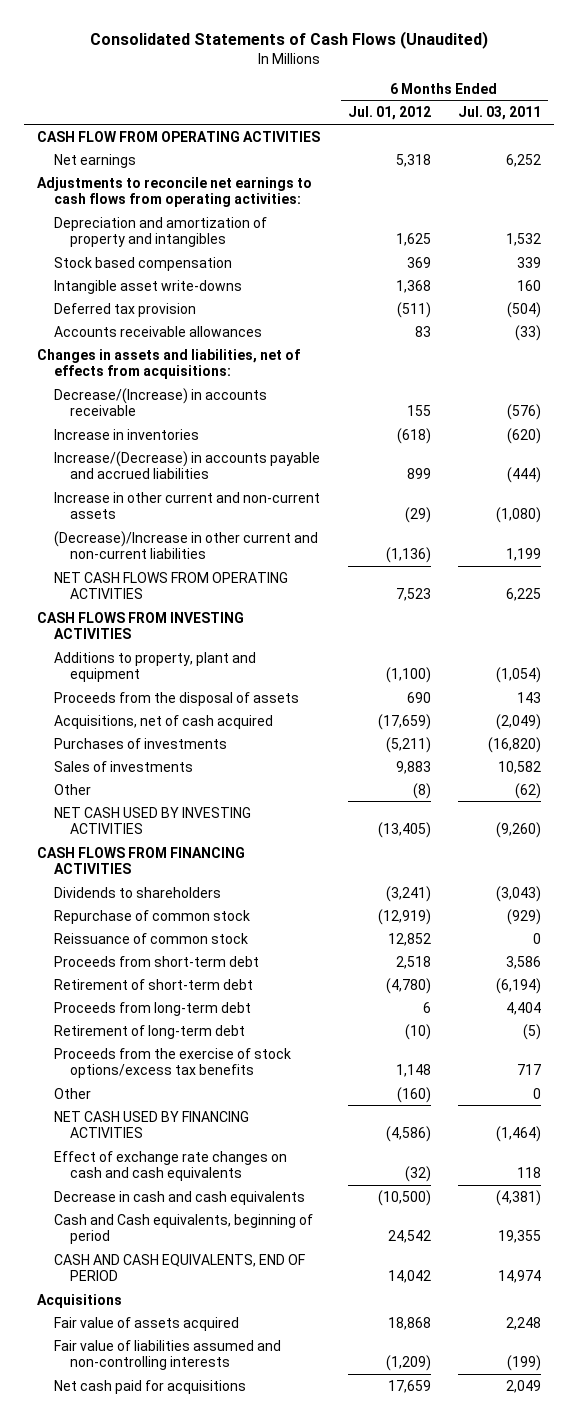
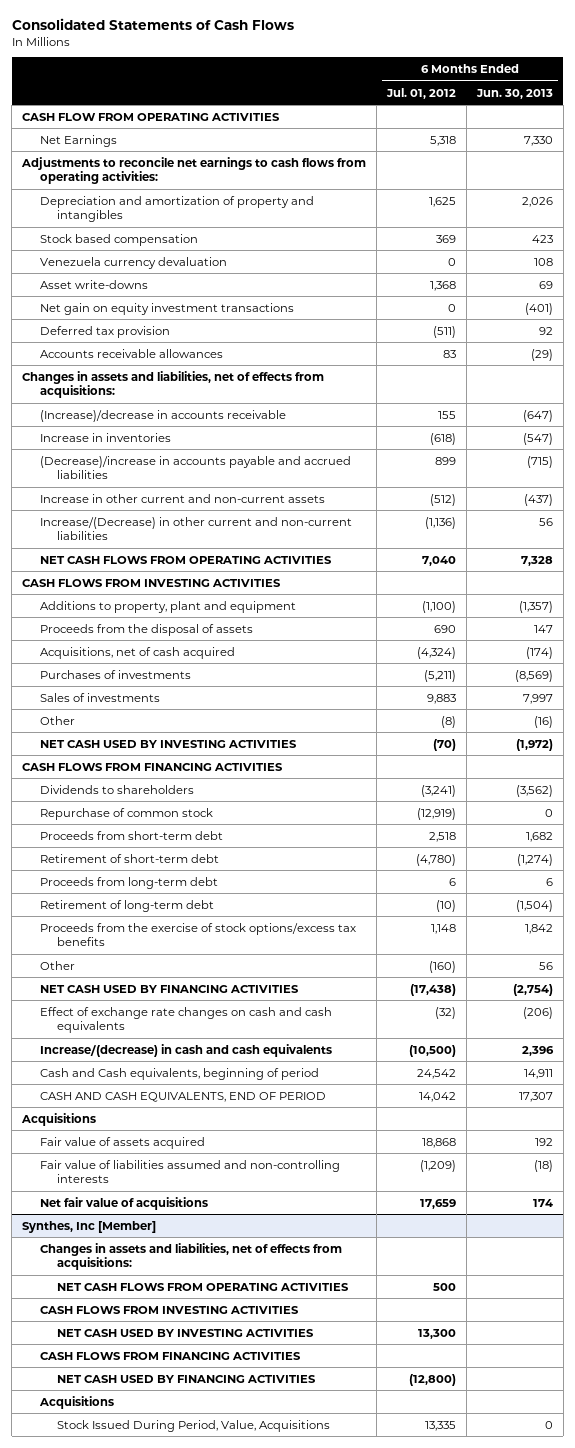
- Consolidated Statements of Cash Flows (Unaudited)
+ Consolidated Statements of Cash Flows
- | 6 Months Ended Jul. 01, 2012 | 6 Months Ended Jul. 03, 2011
+ | 6 Months Ended Jul. 01, 2012 | 6 Months Ended Jun. 30, 2013
- Net earnings | 5,318 | 6,252
+ Net Earnings | 5,318 | 7,330
- Intangible asset write-downs | 1,368 | 160
+ Venezuela currency devaluation | 0 | 108
+ Asset write-downs | 1,368 | 69
+ Net gain on equity investment transactions | 0 | (401)
- Decrease/(Increase) in accounts receivable | 155 | (576)
+ (Increase)/decrease in accounts receivable | 155 | (647)
- Increase/(Decrease) in accounts payable and accrued liabilities | 899 | (444)
- Increase in other current and non-current assets | (29) | (1,080)
- (Decrease)/Increase in other current and non-current liabilities | (1,136) | 1,199
- NET CASH FLOWS FROM OPERATING ACTIVITIES | 7,523 | 6,225
+ (Decrease)/increase in accounts payable and accrued liabilities | 899 | (715)
+ Increase in other current and non-current assets | (512) | (437)
+ Increase/(Decrease) in other current and non-current liabilities | (1,136) | 56
+ NET CASH FLOWS FROM OPERATING ACTIVITIES | 7,040 | 7,328
- Acquisitions, net of cash acquired | (17,659) | (2,049)
+ Acquisitions, net of cash acquired | (4,324) | (174)
- NET CASH USED BY INVESTING ACTIVITIES | (13,405) | (9,260)
+ NET CASH USED BY INVESTING ACTIVITIES | (70) | (1,972)
- Reissuance of common stock | 12,852 | 0
- NET CASH USED BY FINANCING ACTIVITIES | (4,586) | (1,464)
+ NET CASH USED BY FINANCING ACTIVITIES | (17,438) | (2,754)
- Decrease in cash and cash equivalents | (10,500) | (4,381)
+ Increase/(decrease) in cash and cash equivalents | (10,500) | 2,396
- Net cash paid for acquisitions | 17,659 | 2,049
+ Net fair value of acquisitions | 17,659 | 174
+ Synthes, Inc [Member]
+ Changes in assets and liabilities, net of effects from acquisitions:
+ NET CASH FLOWS FROM OPERATING ACTIVITIES | 500 |
+ CASH FLOWS FROM INVESTING ACTIVITIES
+ NET CASH USED BY INVESTING ACTIVITIES | 13,300 |
+ CASH FLOWS FROM FINANCING ACTIVITIES
+ NET CASH USED BY FINANCING ACTIVITIES | (12,800) |
+ Acquisitions
+ Stock Issued During Period, Value, Acquisitions | 13,335 | 0

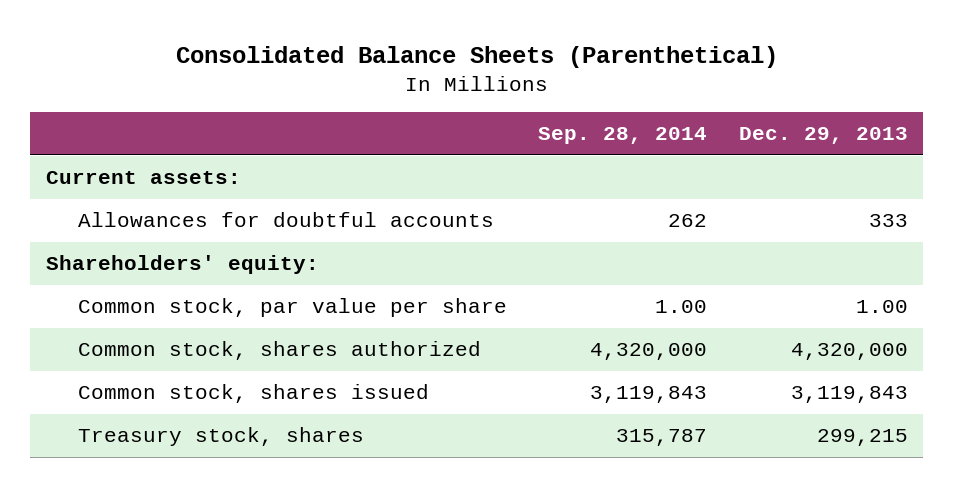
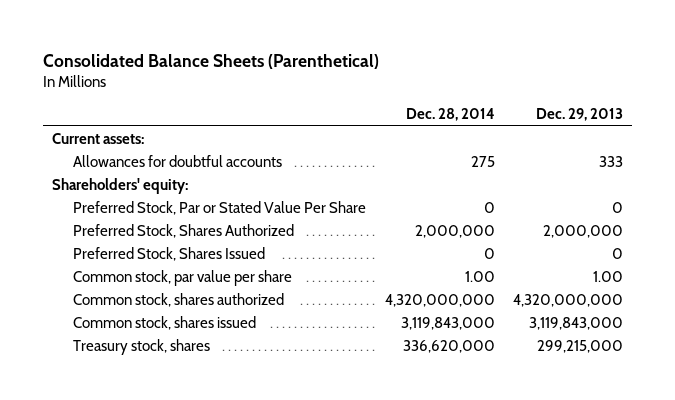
- | Sep. 28, 2014 | Dec. 29, 2013
+ | Dec. 28, 2014 | Dec. 29, 2013
+ Preferred Stock, Par or Stated Value Per Share | 0 | 0
+ Preferred Stock, Shares Authorized | 2,000,000 | 2,000,000
+ Preferred Stock, Shares Issued | 0 | 0
- Common stock, shares authorized | 4,320,000 | 4,320,000
- Common stock, shares issued | 3,119,843 | 3,119,843
- Treasury stock, shares | 315,787 | 299,215
+ Common stock, shares authorized | 4,320,000,000 | 4,320,000,000
+ Common stock, shares issued | 3,119,843,000 | 3,119,843,000
+ Treasury stock, shares | 336,620,000 | 299,215,000

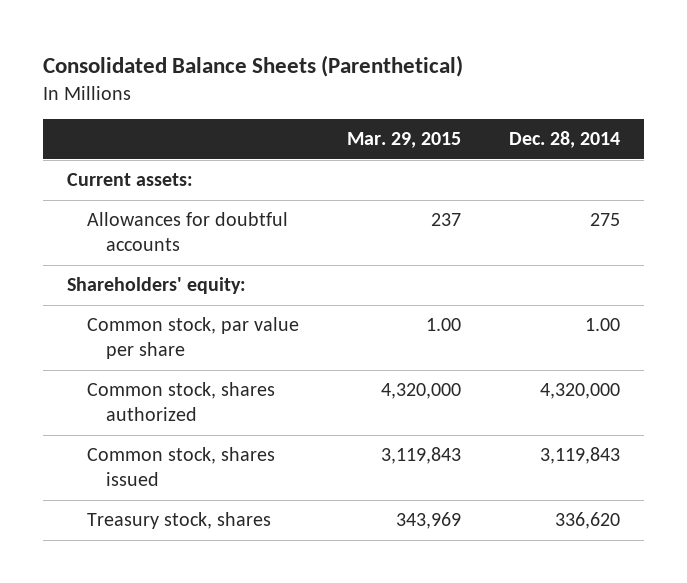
- | Dec. 28, 2014 | Dec. 29, 2013
+ | Mar. 29, 2015 | Dec. 28, 2014
- Preferred Stock, Par or Stated Value Per Share | 0 | 0
- Preferred Stock, Shares Authorized | 2,000,000 | 2,000,000
- Preferred Stock, Shares Issued | 0 | 0
- Common stock, shares authorized | 4,320,000,000 | 4,320,000,000
- Common stock, shares issued | 3,119,843,000 | 3,119,843,000
- Treasury stock, shares | 336,620,000 | 299,215,000
+ Common stock, shares authorized | 4,320,000 | 4,320,000
+ Common stock, shares issued | 3,119,843 | 3,119,843
+ Treasury stock, shares | 343,969 | 336,620

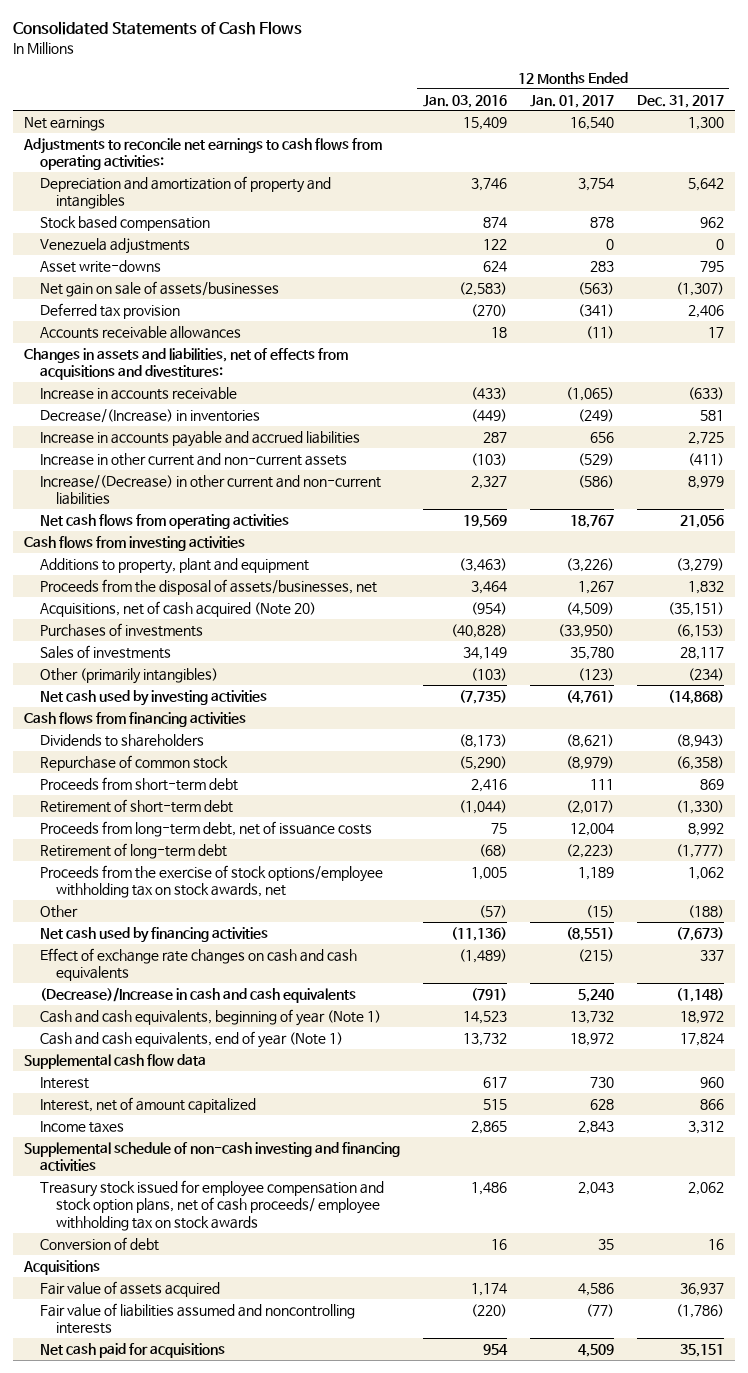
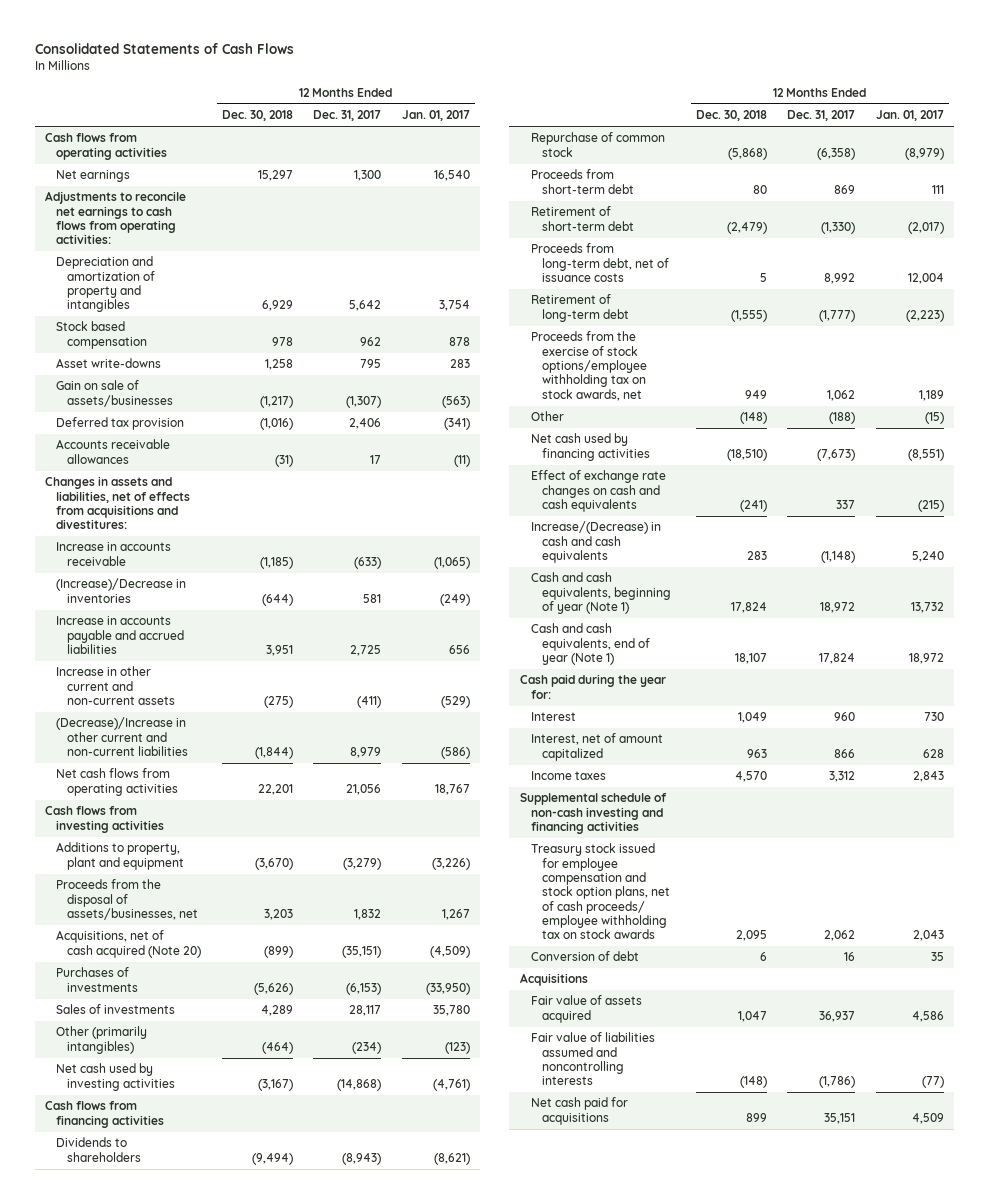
- | 12 Months Ended Jan. 03, 2016 | 12 Months Ended Jan. 01, 2017 | 12 Months Ended Dec. 31, 2017
+ | 12 Months Ended Dec. 30, 2018 | 12 Months Ended Dec. 31, 2017 | 12 Months Ended Jan. 01, 2017
+ Cash flows from operating activities
- Venezuela adjustments | 122 | 0 | 0
- Net gain on sale of assets/businesses | (2,583) | (563) | (1,307)
+ Gain on sale of assets/businesses | (1,217) | (1,307) | (563)
- Decrease/(Increase) in inventories | (449) | (249) | 581
+ (Increase)/Decrease in inventories | (644) | 581 | (249)
- Increase/(Decrease) in other current and non-current liabilities | 2,327 | (586) | 8,979
+ (Decrease)/Increase in other current and non-current liabilities | (1,844) | 8,979 | (586)
- (Decrease)/Increase in cash and cash equivalents | (791) | 5,240 | (1,148)
+ Increase/(Decrease) in cash and cash equivalents | 283 | (1,148) | 5,240
- Supplemental cash flow data
+ Cash paid during the year for:

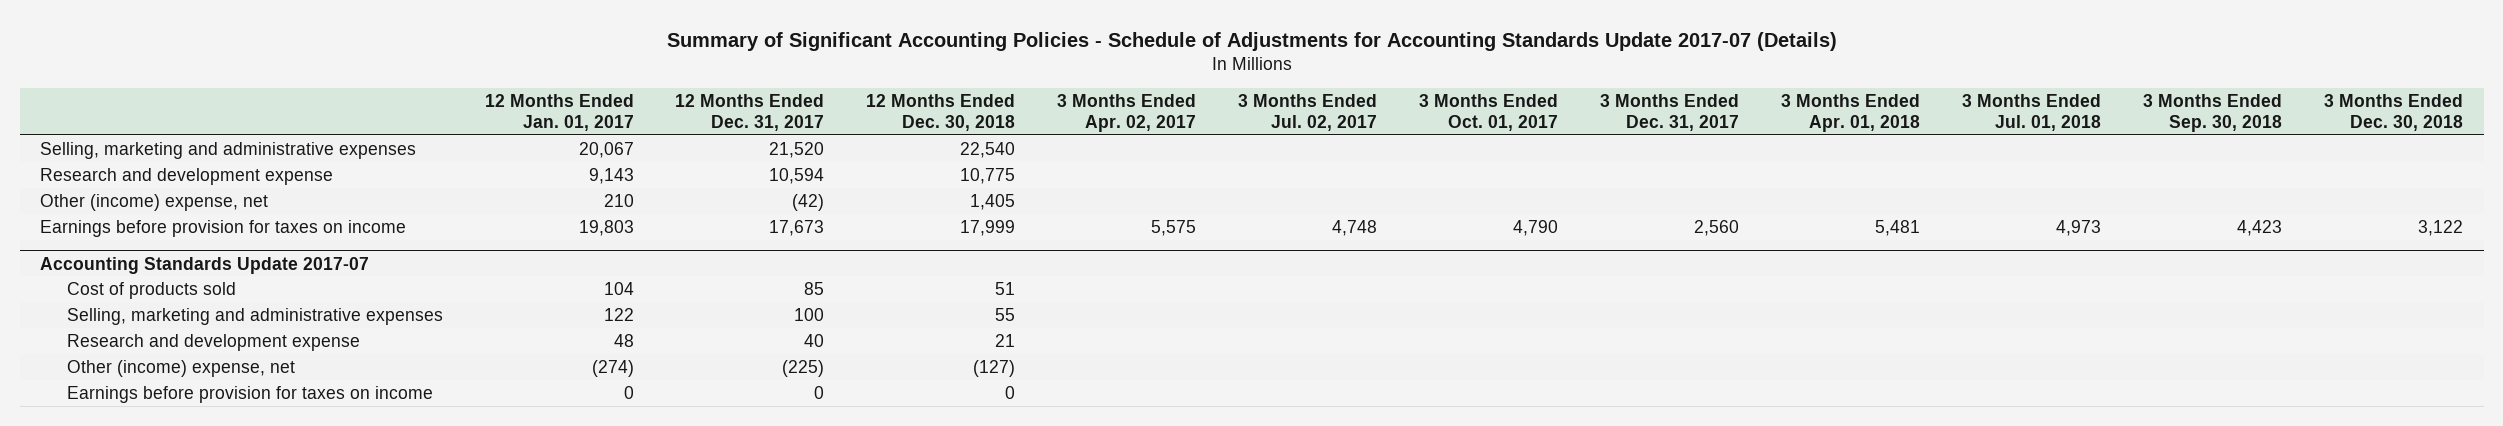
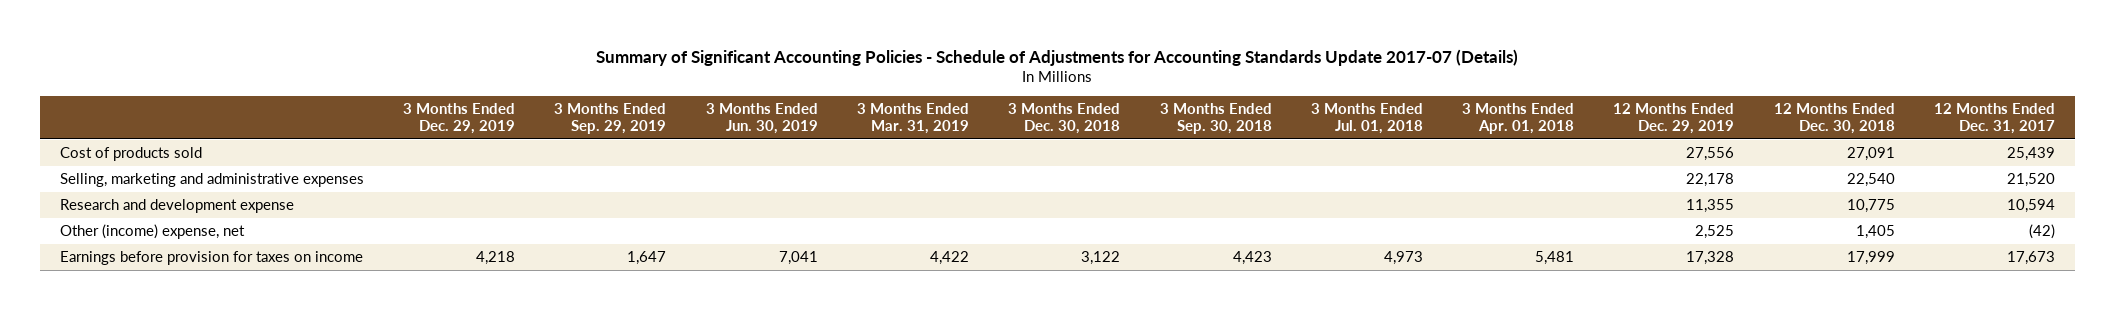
- | 12 Months Ended Jan. 01, 2017 | 12 Months Ended Dec. 31, 2017 | 12 Months Ended Dec. 30, 2018 | 3 Months Ended Apr. 02, 2017 | 3 Months Ended Jul. 02, 2017 | 3 Months Ended Oct. 01, 2017 | 3 Months Ended Dec. 31, 2017 | 3 Months Ended Apr. 01, 2018 | 3 Months Ended Jul. 01, 2018 | 3 Months Ended Sep. 30, 2018 | 3 Months Ended Dec. 30, 2018
+ | 3 Months Ended Dec. 29, 2019 | 3 Months Ended Sep. 29, 2019 | 3 Months Ended Jun. 30, 2019 | 3 Months Ended Mar. 31, 2019 | 3 Months Ended Dec. 30, 2018 | 3 Months Ended Sep. 30, 2018 | 3 Months Ended Jul. 01, 2018 | 3 Months Ended Apr. 01, 2018 | 12 Months Ended Dec. 29, 2019 | 12 Months Ended Dec. 30, 2018 | 12 Months Ended Dec. 31, 2017
+ Cost of products sold | | | | | | | | | 27,556 | 27,091 | 25,439
- Accounting Standards Update 2017-07
- Cost of products sold | 104 | 85 | 51 | | | | | | | |
- Selling, marketing and administrative expenses | 122 | 100 | 55 | | | | | | | |
- Research and development expense | 48 | 40 | 21 | | | | | | | |
- Other (income) expense, net | (274) | (225) | (127) | | | | | | | |
- Earnings before provision for taxes on income | 0 | 0 | 0 | | | | | | | |

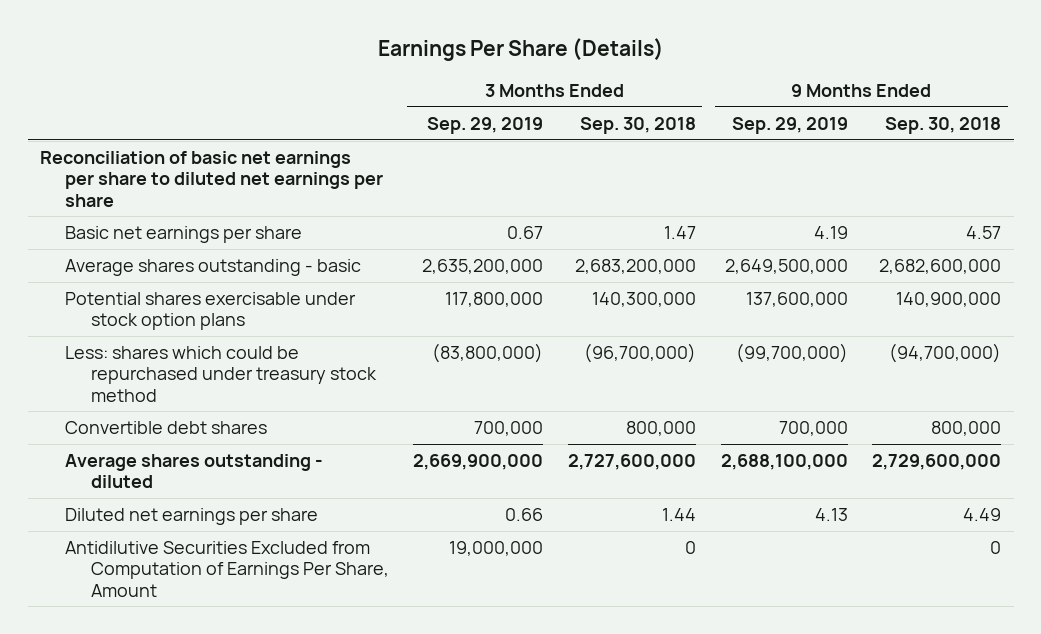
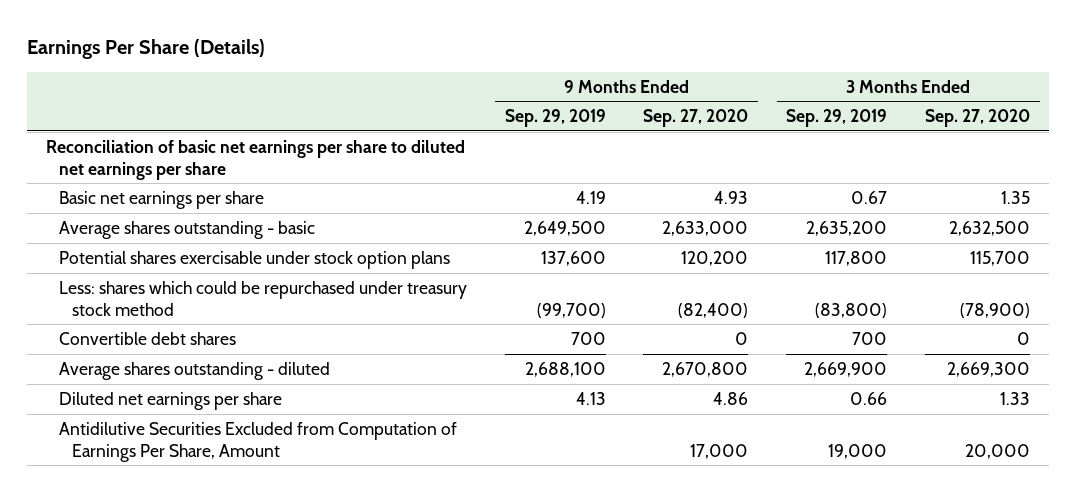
- | 3 Months Ended Sep. 29, 2019 | 3 Months Ended Sep. 30, 2018 | 9 Months Ended Sep. 29, 2019 | 9 Months Ended Sep. 30, 2018
+ | 9 Months Ended Sep. 29, 2019 | 9 Months Ended Sep. 27, 2020 | 3 Months Ended Sep. 29, 2019 | 3 Months Ended Sep. 27, 2020
- Average shares outstanding - basic | 2,635,200,000 | 2,683,200,000 | 2,649,500,000 | 2,682,600,000
- Potential shares exercisable under stock option plans | 117,800,000 | 140,300,000 | 137,600,000 | 140,900,000
- Less: shares which could be repurchased under treasury stock method | (83,800,000) | (96,700,000) | (99,700,000) | (94,700,000)
- Convertible debt shares | 700,000 | 800,000 | 700,000 | 800,000
- Average shares outstanding - diluted | 2,669,900,000 | 2,727,600,000 | 2,688,100,000 | 2,729,600,000
+ Average shares outstanding - basic | 2,649,500 | 2,633,000 | 2,635,200 | 2,632,500
+ Potential shares exercisable under stock option plans | 137,600 | 120,200 | 117,800 | 115,700
+ Less: shares which could be repurchased under treasury stock method | (99,700) | (82,400) | (83,800) | (78,900)
+ Convertible debt shares | 700 | 0 | 700 | 0
+ Average shares outstanding - diluted | 2,688,100 | 2,670,800 | 2,669,900 | 2,669,300
- Antidilutive Securities Excluded from Computation of Earnings Per Share, Amount | 19,000,000 | 0 | | 0
+ Antidilutive Securities Excluded from Computation of Earnings Per Share, Amount | | 17,000 | 19,000 | 20,000

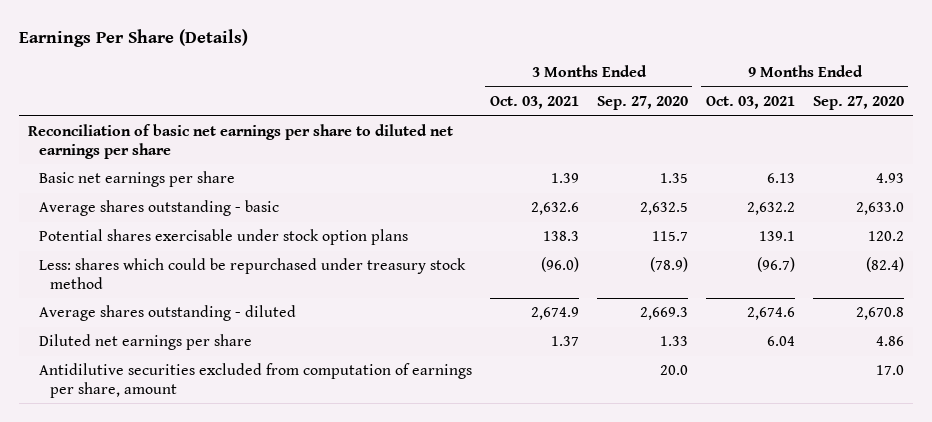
- | 9 Months Ended Sep. 29, 2019 | 9 Months Ended Sep. 27, 2020 | 3 Months Ended Sep. 29, 2019 | 3 Months Ended Sep. 27, 2020
+ | 3 Months Ended Oct. 03, 2021 | 3 Months Ended Sep. 27, 2020 | 9 Months Ended Oct. 03, 2021 | 9 Months Ended Sep. 27, 2020
- Average shares outstanding - basic | 2,649,500 | 2,633,000 | 2,635,200 | 2,632,500
- Potential shares exercisable under stock option plans | 137,600 | 120,200 | 117,800 | 115,700
- Less: shares which could be repurchased under treasury stock method | (99,700) | (82,400) | (83,800) | (78,900)
- Convertible debt shares | 700 | 0 | 700 | 0
- Average shares outstanding - diluted | 2,688,100 | 2,670,800 | 2,669,900 | 2,669,300
+ Average shares outstanding - basic | 2,632.6 | 2,632.5 | 2,632.2 | 2,633.0
+ Potential shares exercisable under stock option plans | 138.3 | 115.7 | 139.1 | 120.2
+ Less: shares which could be repurchased under treasury stock method | (96.0) | (78.9) | (96.7) | (82.4)
+ Average shares outstanding - diluted | 2,674.9 | 2,669.3 | 2,674.6 | 2,670.8
- Antidilutive Securities Excluded from Computation of Earnings Per Share, Amount | | 17,000 | 19,000 | 20,000
+ Antidilutive securities excluded from computation of earnings per share, amount | | 20.0 | | 17.0

